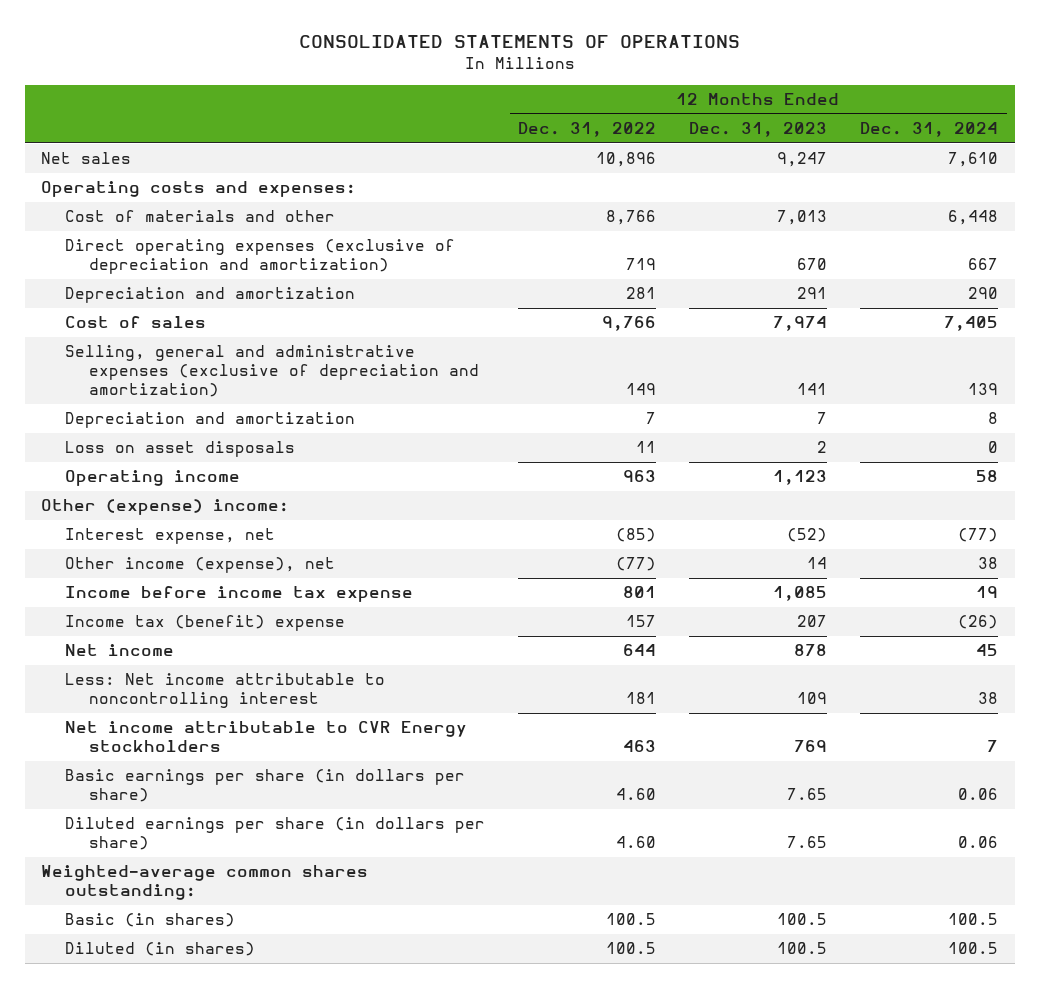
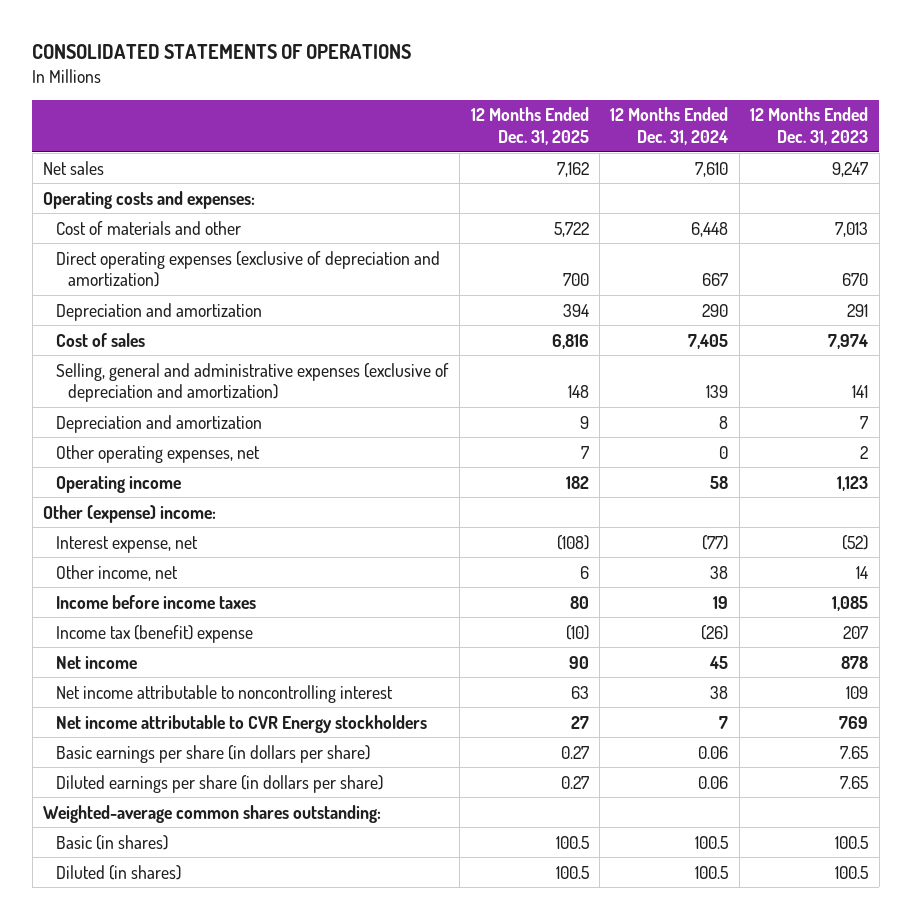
- | 12 Months Ended Dec. 31, 2022 | 12 Months Ended Dec. 31, 2023 | 12 Months Ended Dec. 31, 2024
+ | 12 Months Ended Dec. 31, 2025 | 12 Months Ended Dec. 31, 2024 | 12 Months Ended Dec. 31, 2023
- Loss on asset disposals | 11 | 2 | 0
+ Other operating expenses, net | 7 | 0 | 2
- Other income (expense), net | (77) | 14 | 38
- Income before income tax expense | 801 | 1,085 | 19
+ Other income, net | 6 | 38 | 14
+ Income before income taxes | 80 | 19 | 1,085
- Less: Net income attributable to noncontrolling interest | 181 | 109 | 38
+ Net income attributable to noncontrolling interest | 63 | 38 | 109

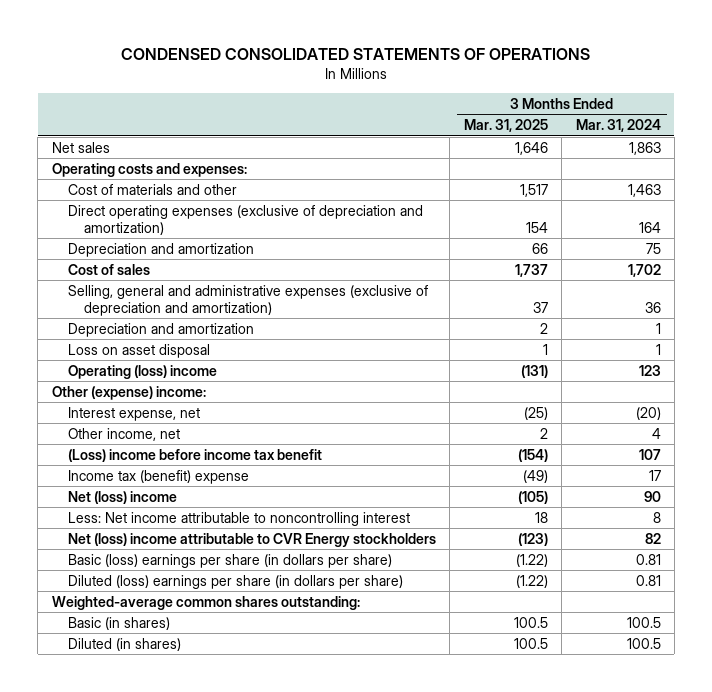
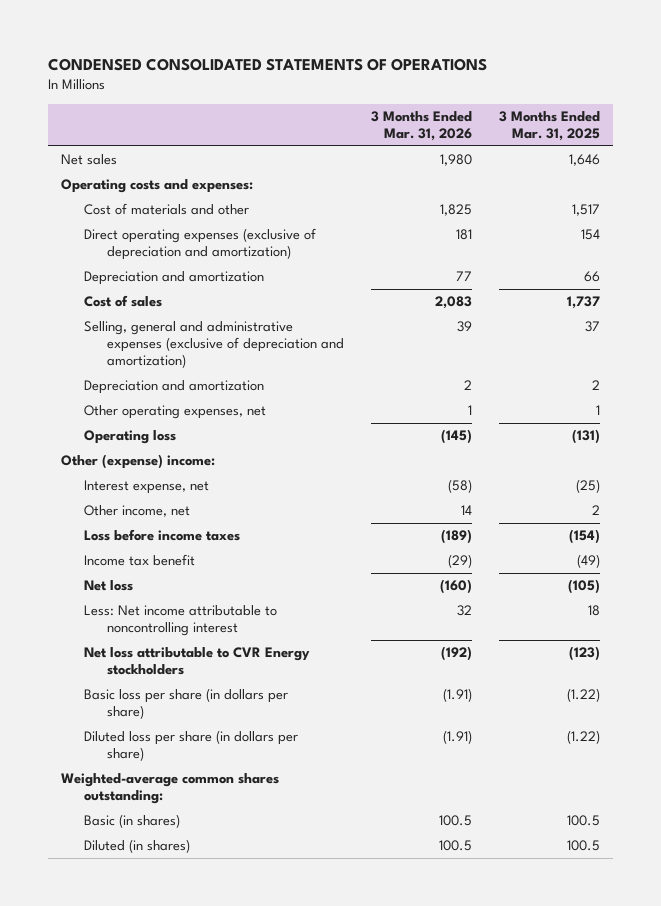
- | 3 Months Ended Mar. 31, 2025 | 3 Months Ended Mar. 31, 2024
+ | 3 Months Ended Mar. 31, 2026 | 3 Months Ended Mar. 31, 2025
- Loss on asset disposal | 1 | 1
- Operating (loss) income | (131) | 123
+ Other operating expenses, net | 1 | 1
+ Operating loss | (145) | (131)
- (Loss) income before income tax benefit | (154) | 107
- Income tax (benefit) expense | (49) | 17
- Net (loss) income | (105) | 90
+ Loss before income taxes | (189) | (154)
+ Income tax benefit | (29) | (49)
+ Net loss | (160) | (105)
- Net (loss) income attributable to CVR Energy stockholders | (123) | 82
- Basic (loss) earnings per share (in dollars per share) | (1.22) | 0.81
- Diluted (loss) earnings per share (in dollars per share) | (1.22) | 0.81
+ Net loss attributable to CVR Energy stockholders | (192) | (123)
+ Basic loss per share (in dollars per share) | (1.91) | (1.22)
+ Diluted loss per share (in dollars per share) | (1.91) | (1.22)

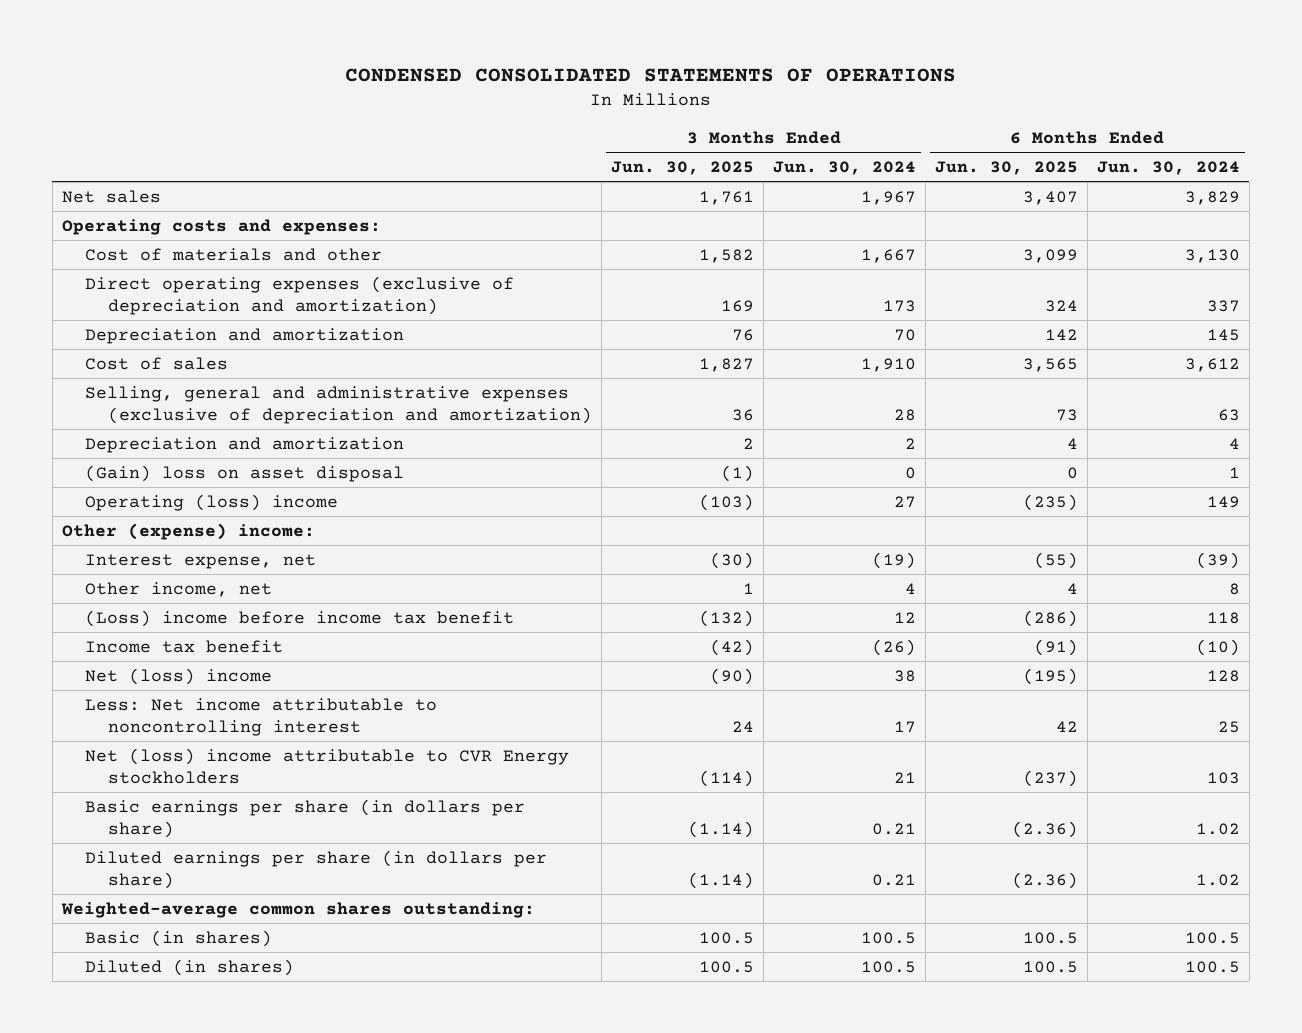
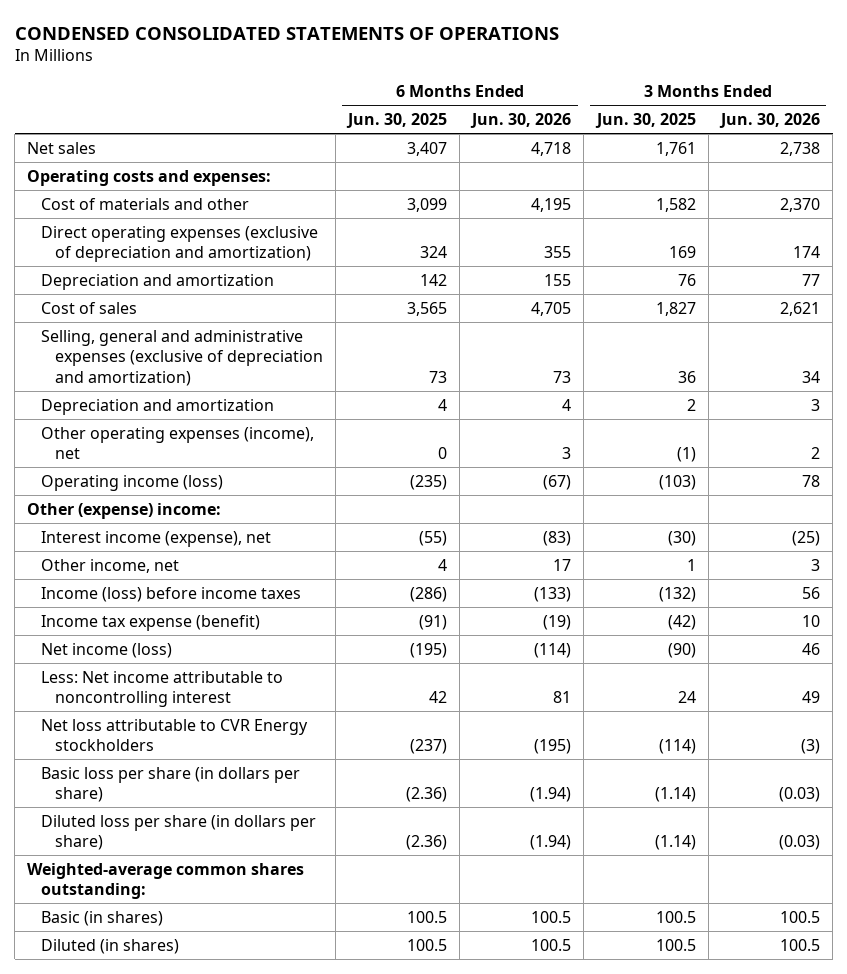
- | 3 Months Ended Jun. 30, 2025 | 3 Months Ended Jun. 30, 2024 | 6 Months Ended Jun. 30, 2025 | 6 Months Ended Jun. 30, 2024
+ | 6 Months Ended Jun. 30, 2025 | 6 Months Ended Jun. 30, 2026 | 3 Months Ended Jun. 30, 2025 | 3 Months Ended Jun. 30, 2026
- (Gain) loss on asset disposal | (1) | 0 | 0 | 1
- Operating (loss) income | (103) | 27 | (235) | 149
+ Other operating expenses (income), net | 0 | 3 | (1) | 2
+ Operating income (loss) | (235) | (67) | (103) | 78
- Interest expense, net | (30) | (19) | (55) | (39)
+ Interest income (expense), net | (55) | (83) | (30) | (25)
- (Loss) income before income tax benefit | (132) | 12 | (286) | 118
- Income tax benefit | (42) | (26) | (91) | (10)
- Net (loss) income | (90) | 38 | (195) | 128
+ Income (loss) before income taxes | (286) | (133) | (132) | 56
+ Income tax expense (benefit) | (91) | (19) | (42) | 10
+ Net income (loss) | (195) | (114) | (90) | 46
- Net (loss) income attributable to CVR Energy stockholders | (114) | 21 | (237) | 103
- Basic earnings per share (in dollars per share) | (1.14) | 0.21 | (2.36) | 1.02
- Diluted earnings per share (in dollars per share) | (1.14) | 0.21 | (2.36) | 1.02
+ Net loss attributable to CVR Energy stockholders | (237) | (195) | (114) | (3)
+ Basic loss per share (in dollars per share) | (2.36) | (1.94) | (1.14) | (0.03)
+ Diluted loss per share (in dollars per share) | (2.36) | (1.94) | (1.14) | (0.03)

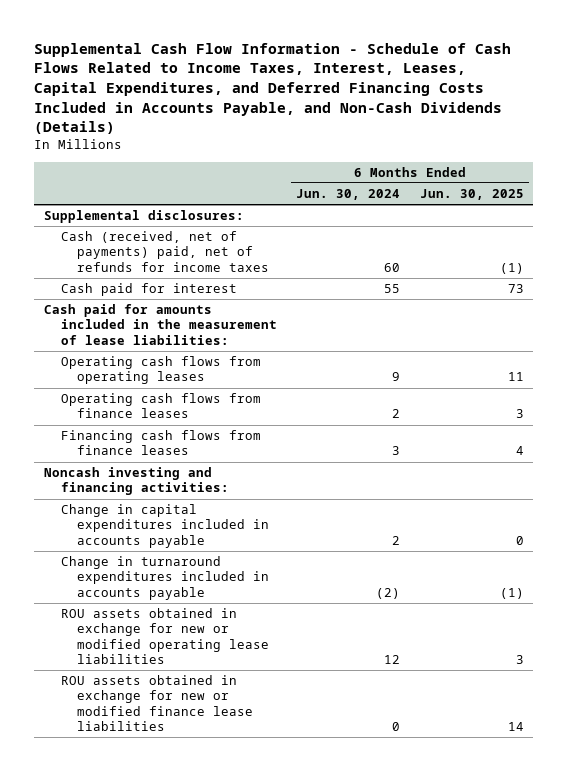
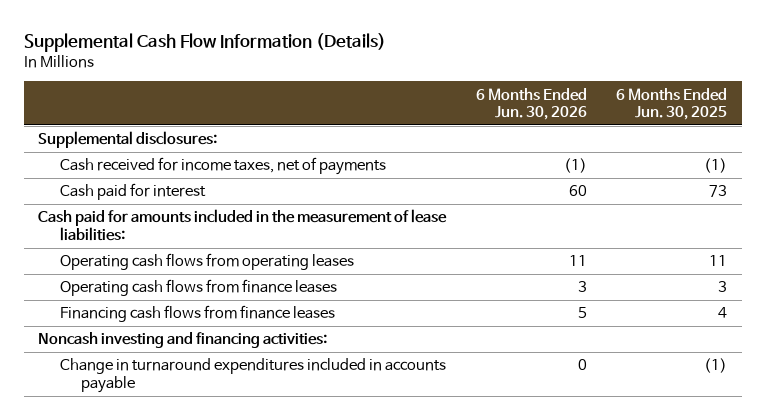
- Supplemental Cash Flow Information - Schedule of Cash Flows Related to Income Taxes, Interest, Leases, Capital Expenditures, and Deferred Financing Costs Included in Accounts Payable, and Non-Cash Dividends (Details)
+ Supplemental Cash Flow Information (Details)
- | 6 Months Ended Jun. 30, 2024 | 6 Months Ended Jun. 30, 2025
+ | 6 Months Ended Jun. 30, 2026 | 6 Months Ended Jun. 30, 2025
- Cash (received, net of payments) paid, net of refunds for income taxes | 60 | (1)
+ Cash received for income taxes, net of payments | (1) | (1)
- Change in capital expenditures included in accounts payable | 2 | 0
- ROU assets obtained in exchange for new or modified operating lease liabilities | 12 | 3
- ROU assets obtained in exchange for new or modified finance lease liabilities | 0 | 14

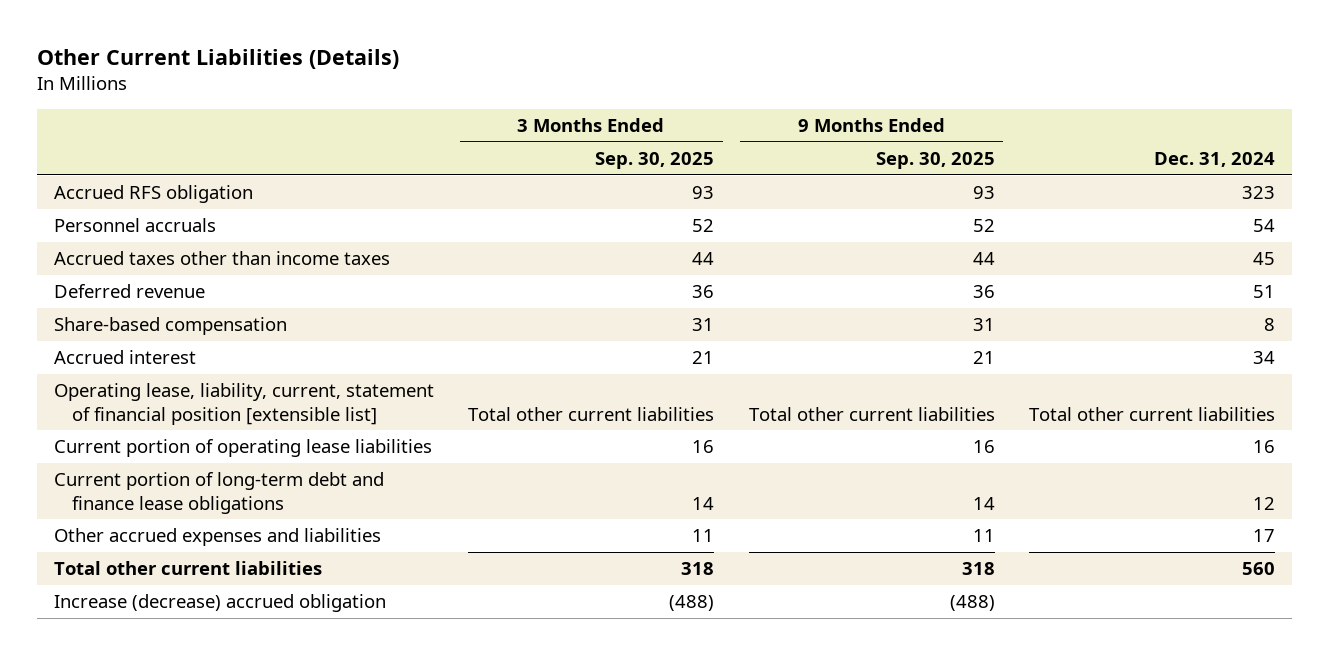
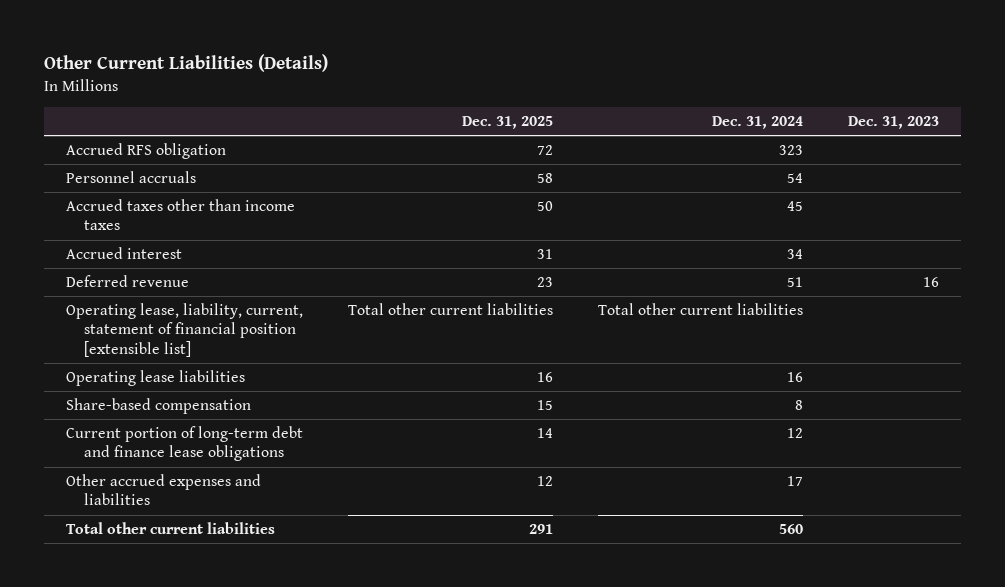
- | 3 Months Ended Sep. 30, 2025 | 9 Months Ended Sep. 30, 2025 | Dec. 31, 2024
+ | Dec. 31, 2025 | Dec. 31, 2024 | Dec. 31, 2023
moved down: Deferred revenue | 23 | 51 | 16
- Current portion of operating lease liabilities | 16 | 16 | 16
+ Operating lease liabilities | 16 | 16 |
moved down: Share-based compensation | 15 | 8 |
- Increase (decrease) accrued obligation | (488) | (488) |

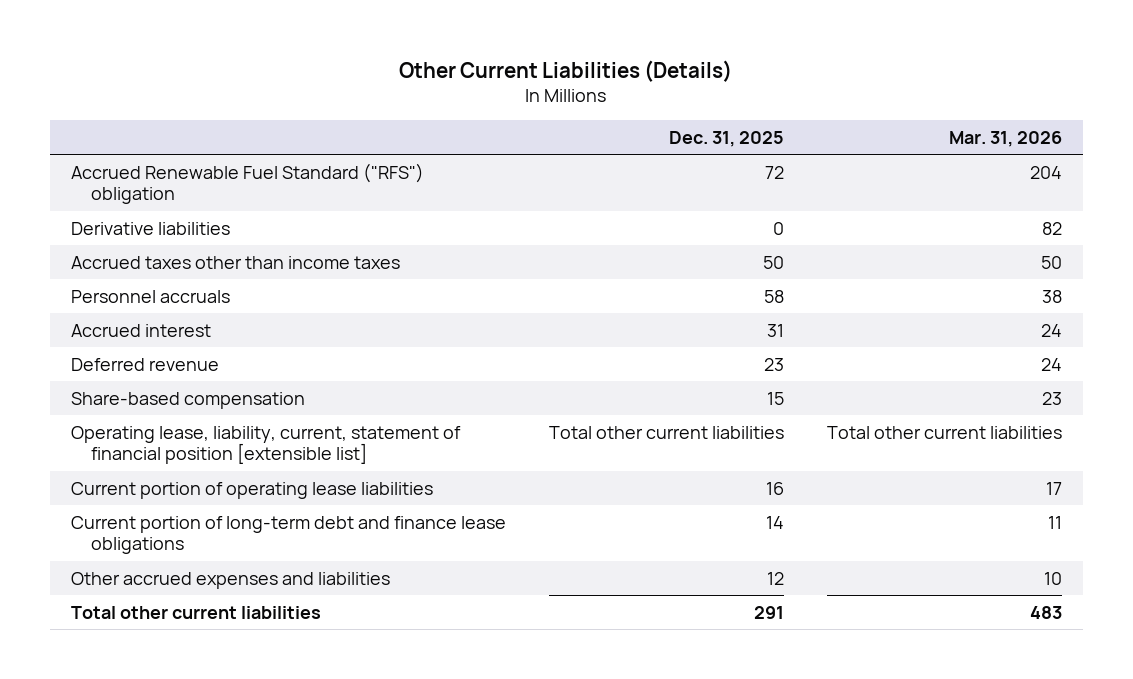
- | Dec. 31, 2025 | Dec. 31, 2024 | Dec. 31, 2023
+ | Dec. 31, 2025 | Mar. 31, 2026
- Accrued RFS obligation | 72 | 323 |
+ Accrued Renewable Fuel Standard ("RFS") obligation | 72 | 204
+ Derivative liabilities | 0 | 82
moved down: Personnel accruals | 58 | 38
- Operating lease liabilities | 16 | 16 |
moved down: Operating lease, liability, current, statement of financial position [extensible list] | Total other current liabilities | Total other current liabilities
+ Current portion of operating lease liabilities | 16 | 17

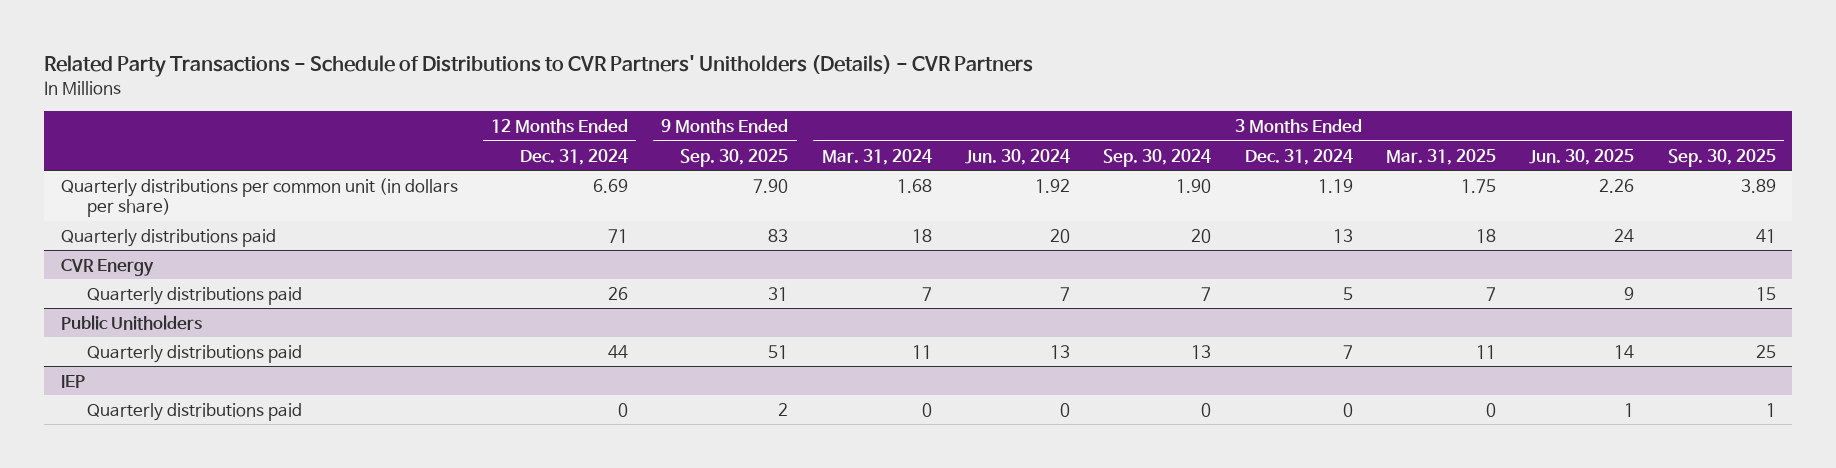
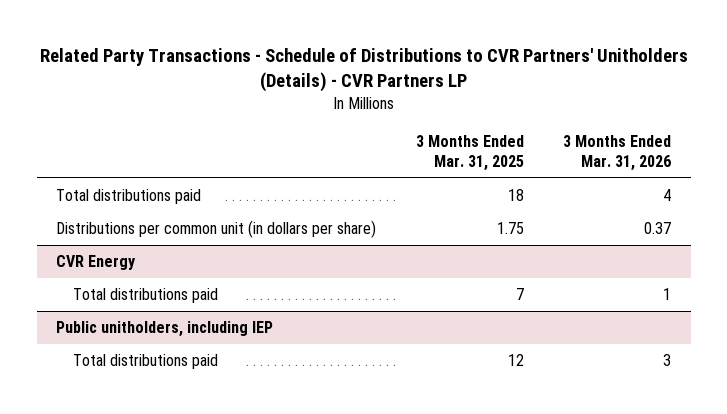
- Related Party Transactions - Schedule of Distributions to CVR Partners' Unitholders (Details) - CVR Partners
+ Related Party Transactions - Schedule of Distributions to CVR Partners' Unitholders (Details) - CVR Partners LP
- | 12 Months Ended Dec. 31, 2024 | 9 Months Ended Sep. 30, 2025 | 3 Months Ended Mar. 31, 2024 | 3 Months Ended Jun. 30, 2024 | 3 Months Ended Sep. 30, 2024 | 3 Months Ended Dec. 31, 2024 | 3 Months Ended Mar. 31, 2025 | 3 Months Ended Jun. 30, 2025 | 3 Months Ended Sep. 30, 2025
+ | 3 Months Ended Mar. 31, 2025 | 3 Months Ended Mar. 31, 2026
- Quarterly distributions per common unit (in dollars per share) | 6.69 | 7.90 | 1.68 | 1.92 | 1.90 | 1.19 | 1.75 | 2.26 | 3.89
- Quarterly distributions paid | 71 | 83 | 18 | 20 | 20 | 13 | 18 | 24 | 41
+ Total distributions paid | 18 | 4
+ Distributions per common unit (in dollars per share) | 1.75 | 0.37
@ CVR Energy
- Quarterly distributions paid | 26 | 31 | 7 | 7 | 7 | 5 | 7 | 9 | 15
- Public Unitholders
- Quarterly distributions paid | 44 | 51 | 11 | 13 | 13 | 7 | 11 | 14 | 25
- IEP
- Quarterly distributions paid | 0 | 2 | 0 | 0 | 0 | 0 | 0 | 1 | 1
@ CVR Energy
+ Total distributions paid | 7 | 1
+ Public unitholders, including IEP
+ Total distributions paid | 12 | 3

